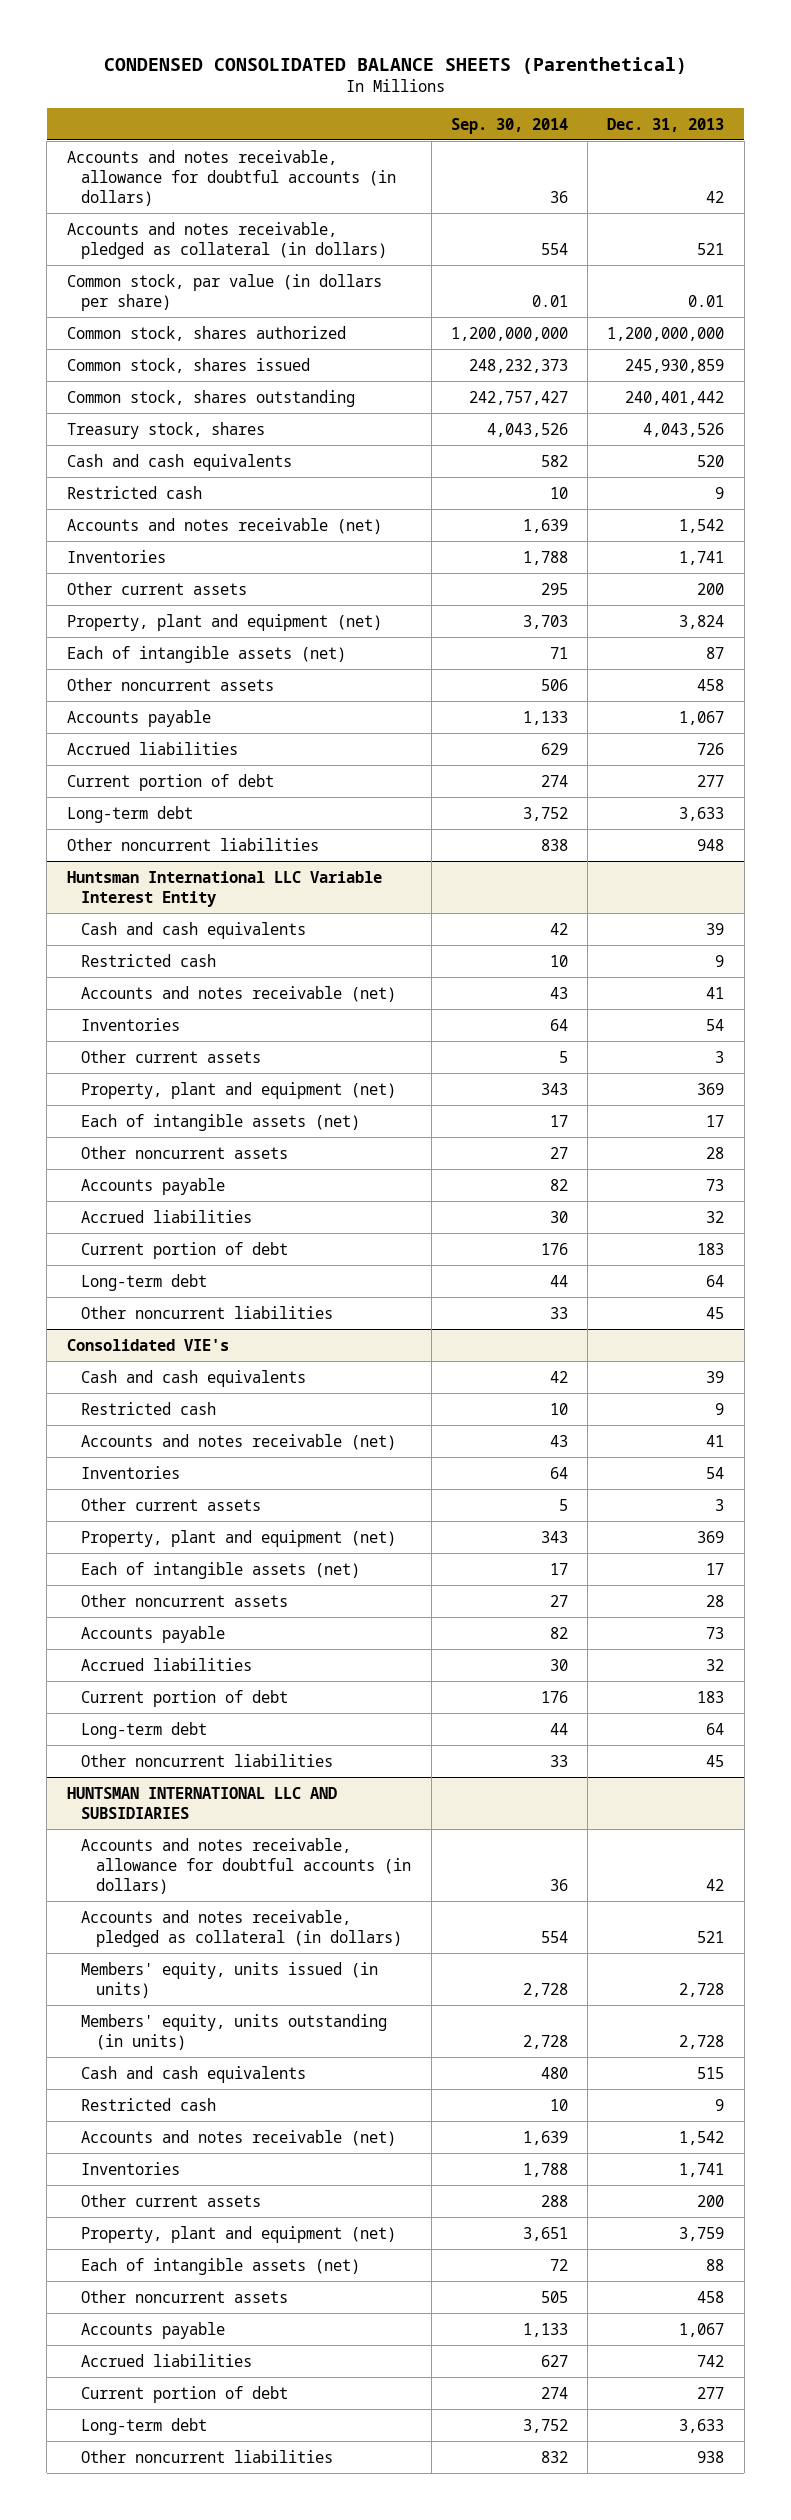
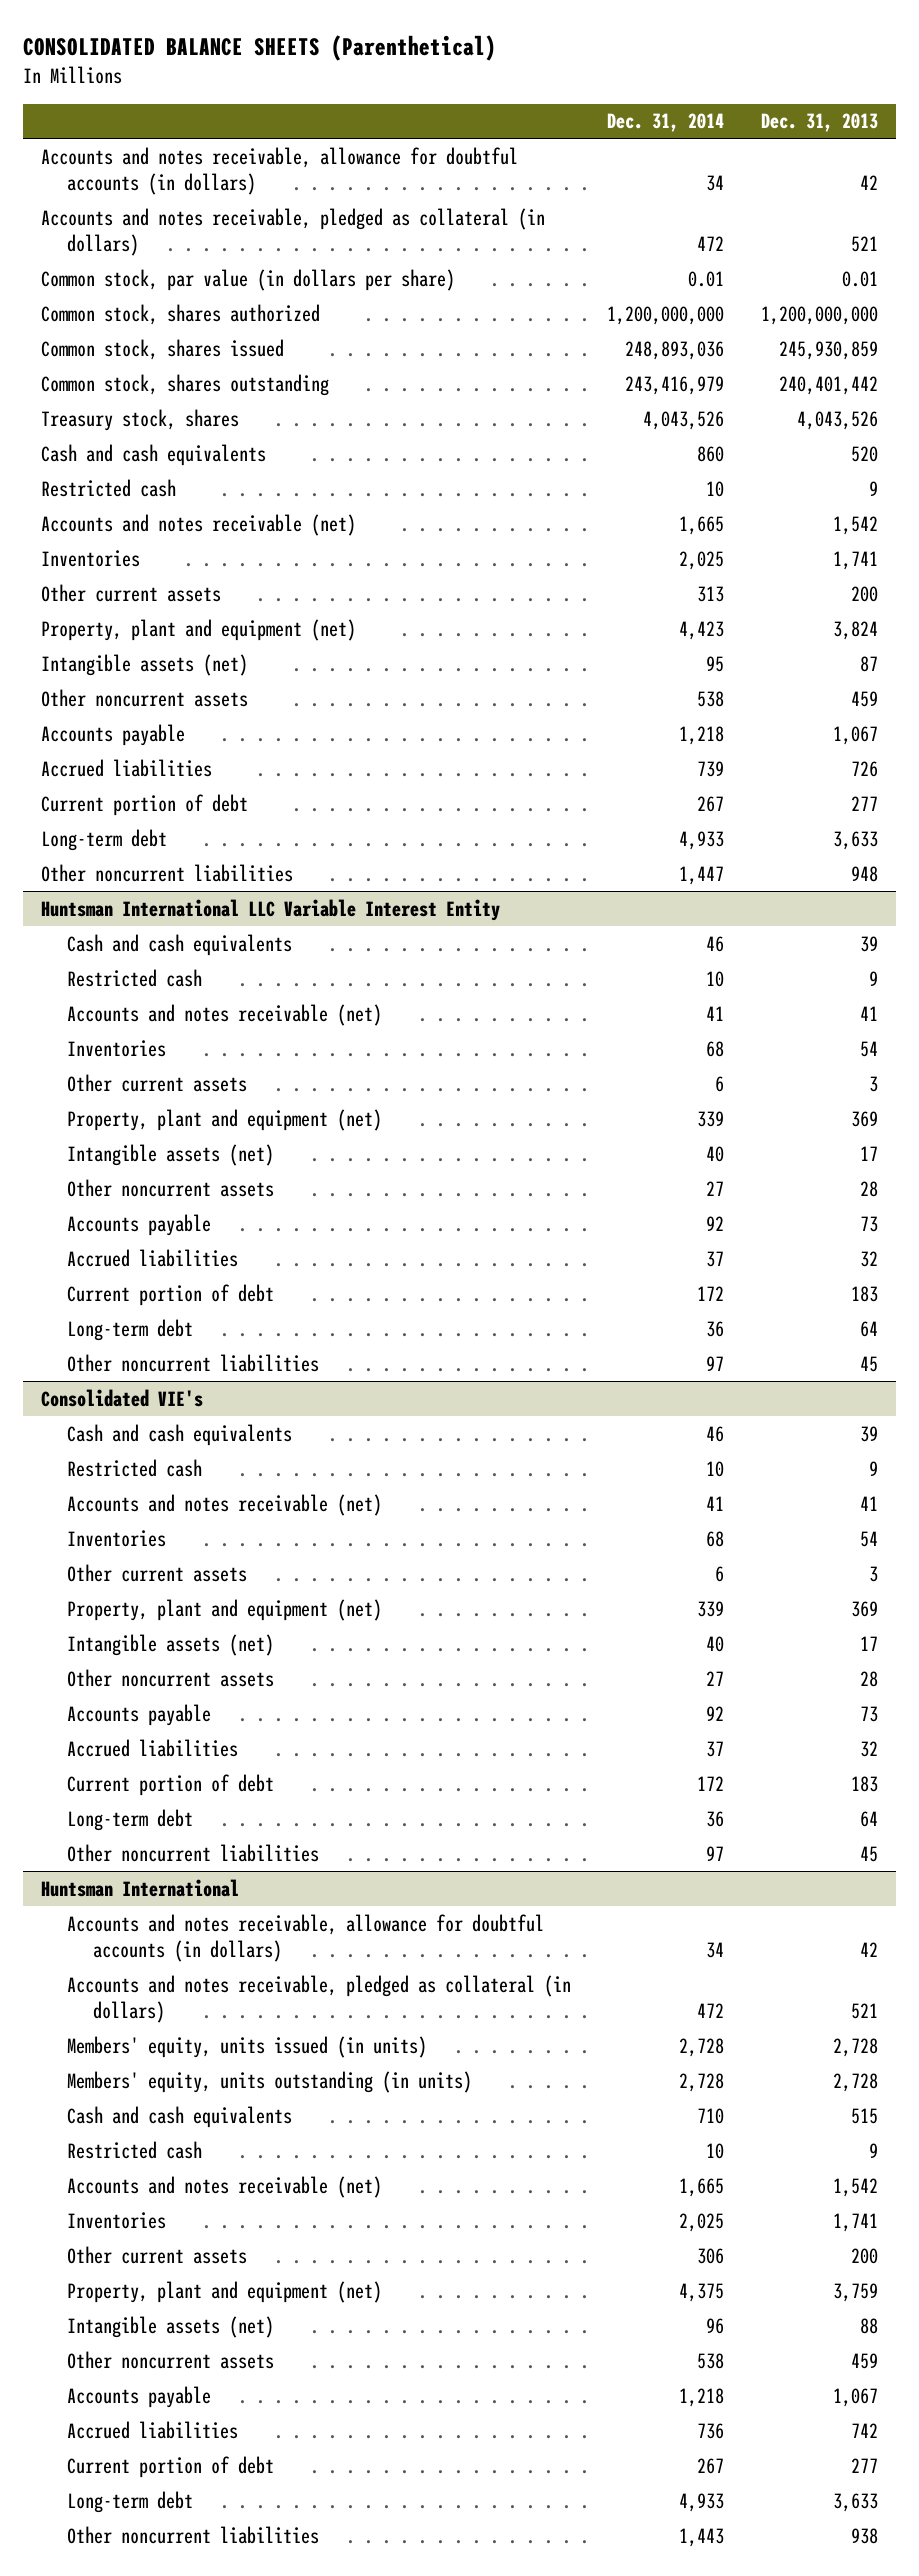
- CONDENSED CONSOLIDATED BALANCE SHEETS (Parenthetical)
+ CONSOLIDATED BALANCE SHEETS (Parenthetical)
- | Sep. 30, 2014 | Dec. 31, 2013
+ | Dec. 31, 2014 | Dec. 31, 2013
- Each of intangible assets (net) | 71 | 87
- Other noncurrent assets | 506 | 458
+ Intangible assets (net) | 95 | 87
+ Other noncurrent assets | 538 | 459
@ Huntsman International LLC Variable Interest Entity
- Each of intangible assets (net) | 17 | 17
+ Intangible assets (net) | 40 | 17
@ Consolidated VIE's
- Each of intangible assets (net) | 17 | 17
+ Intangible assets (net) | 40 | 17
- HUNTSMAN INTERNATIONAL LLC AND SUBSIDIARIES
+ Huntsman International
- Each of intangible assets (net) | 72 | 88
- Other noncurrent assets | 505 | 458
+ Intangible assets (net) | 96 | 88
+ Other noncurrent assets | 538 | 459

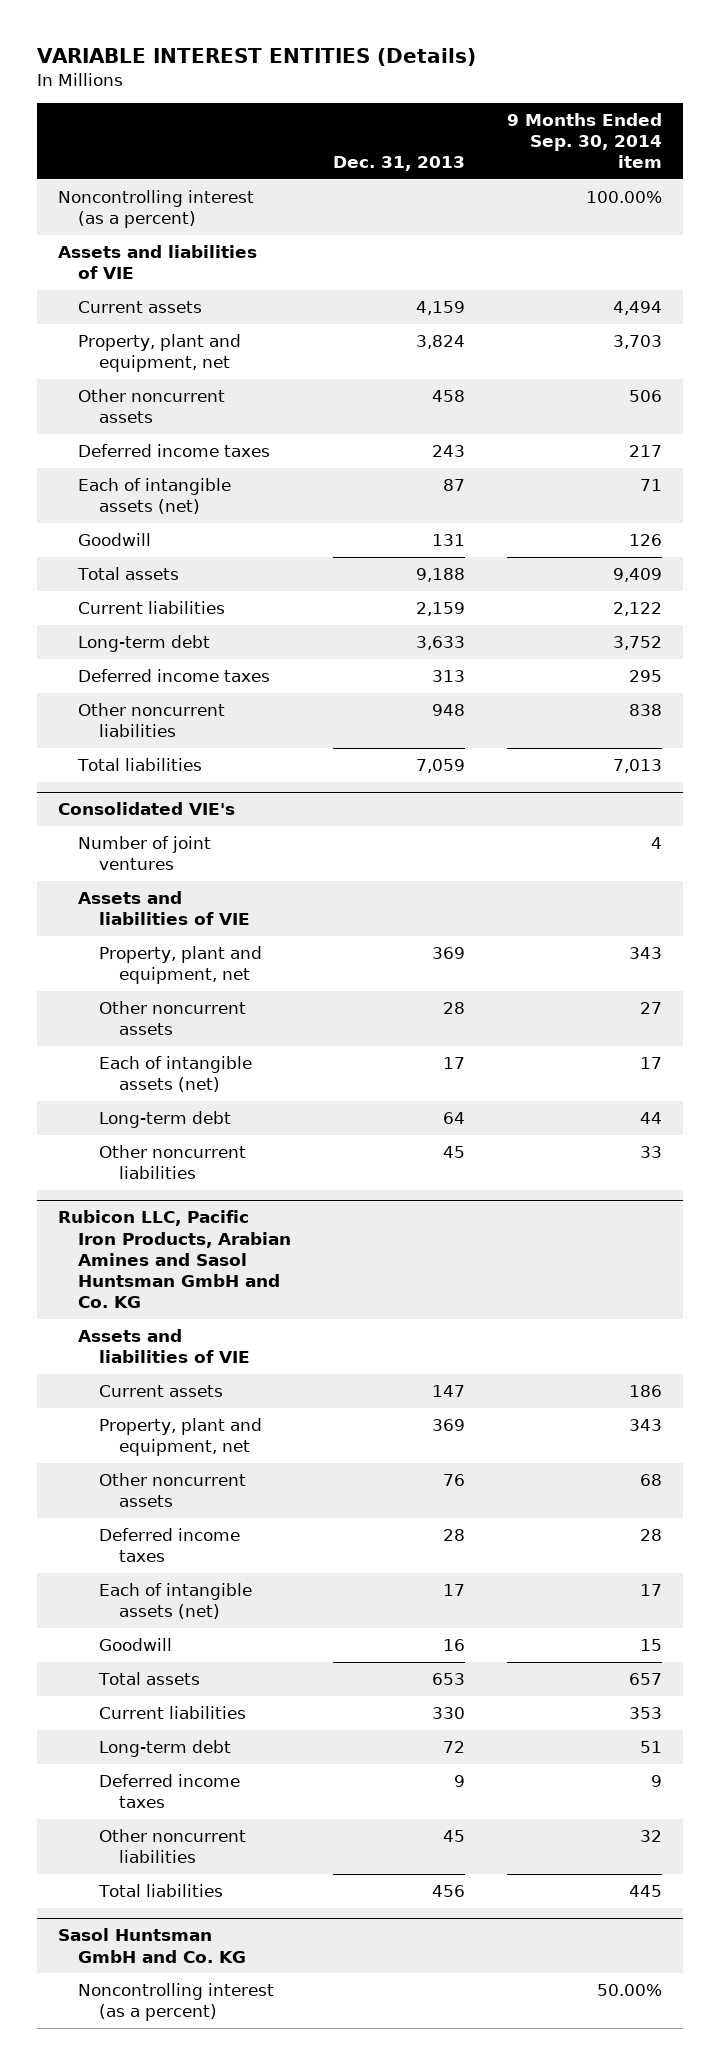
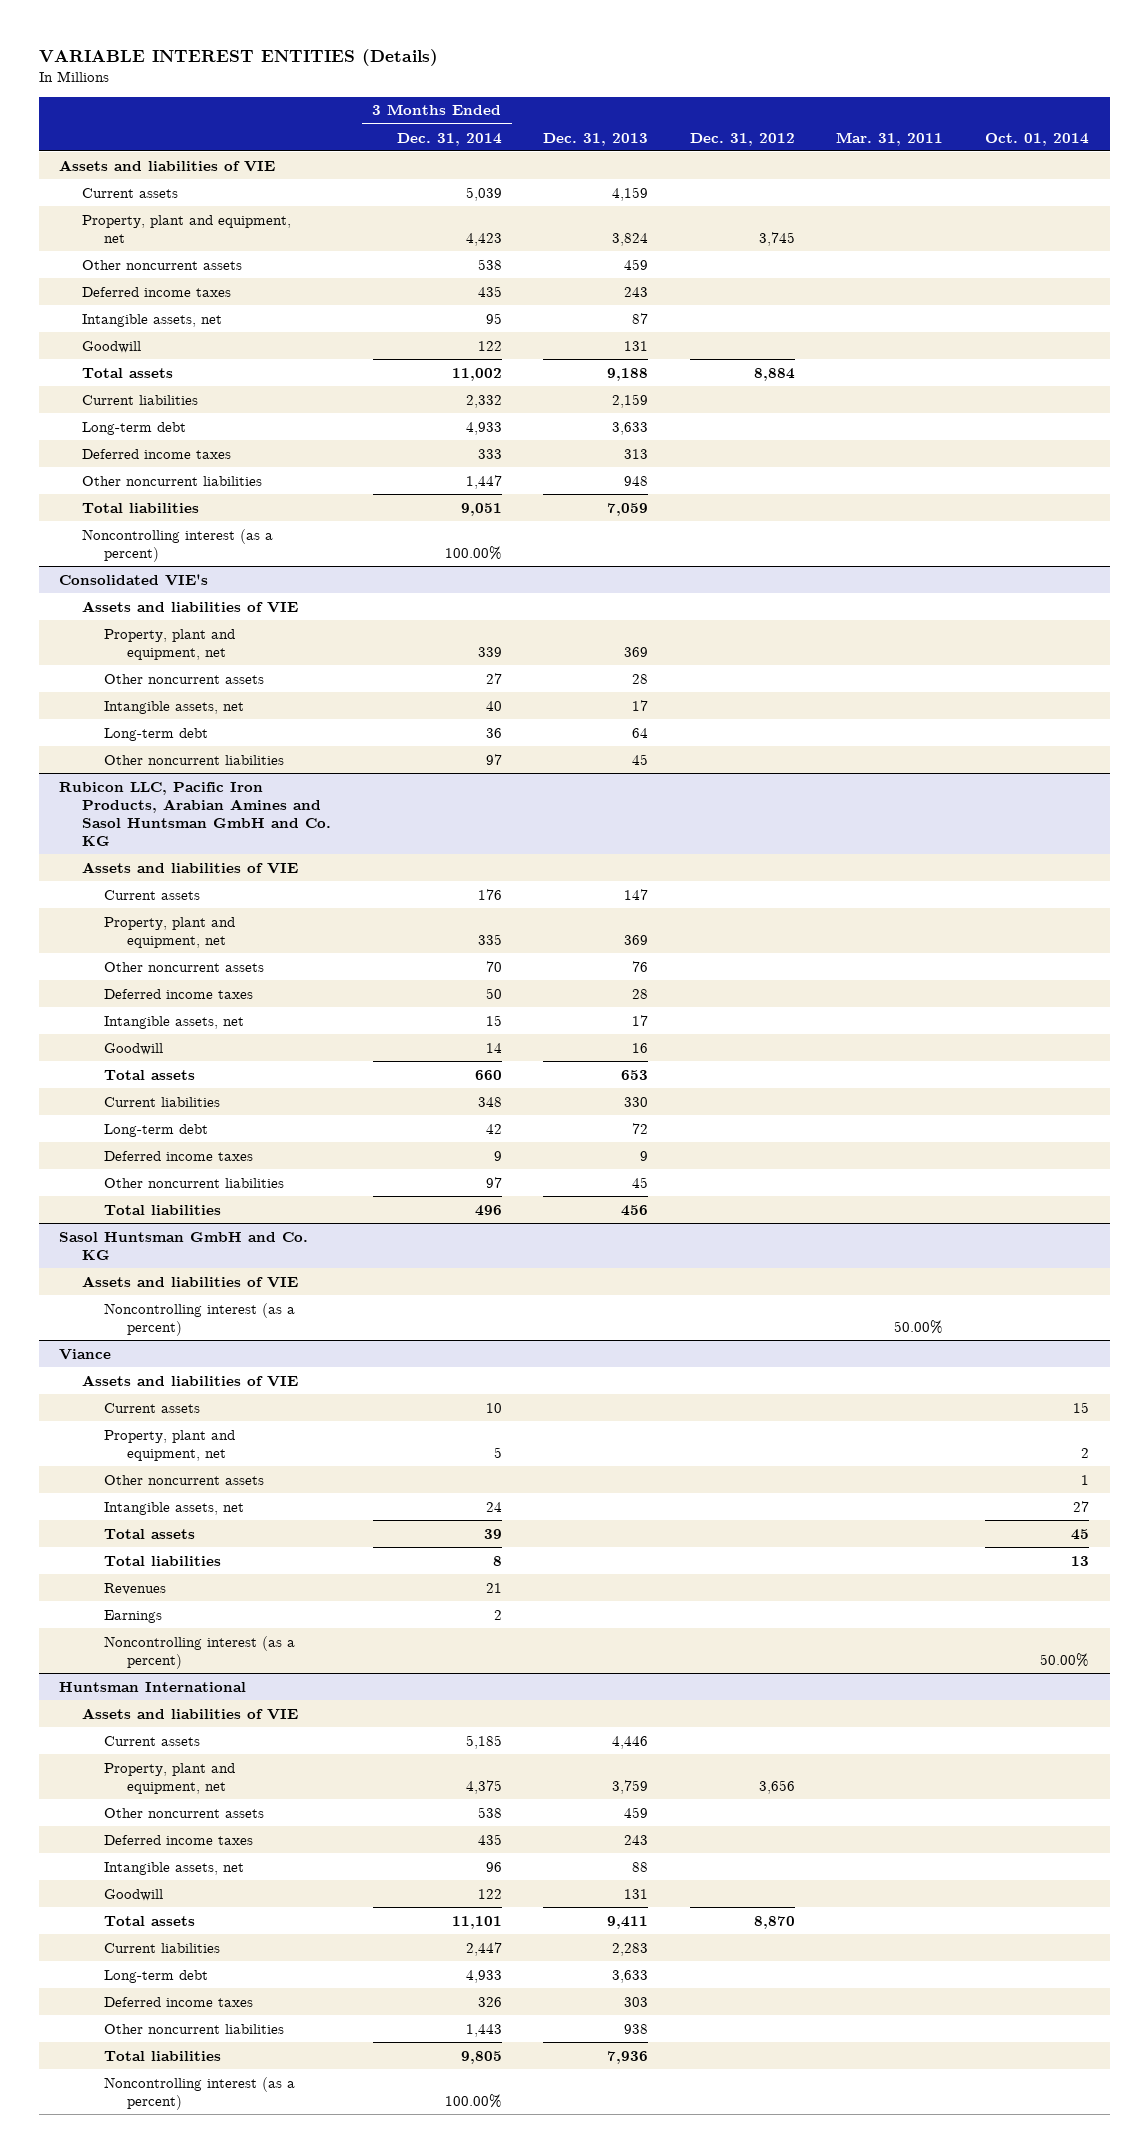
- | Dec. 31, 2013 | 9 Months Ended Sep. 30, 2014 item
+ | 3 Months Ended Dec. 31, 2014 | Dec. 31, 2013 | Dec. 31, 2012 | Mar. 31, 2011 | Oct. 01, 2014
- Other noncurrent assets | 458 | 506
+ Other noncurrent assets | 538 | 459 | | |
- Each of intangible assets (net) | 87 | 71
+ Intangible assets, net | 95 | 87 | | |
moved down: Noncontrolling interest (as a percent) | 100.00% | | | |
@ Consolidated VIE's
- Number of joint ventures | | 4
- Each of intangible assets (net) | 17 | 17
+ Intangible assets, net | 40 | 17 | | |
@ Rubicon LLC, Pacific Iron Products, Arabian Amines and Sasol Huntsman GmbH and Co. KG
- Each of intangible assets (net) | 17 | 17
+ Intangible assets, net | 15 | 17 | | |
@ Sasol Huntsman GmbH and Co. KG
+ Assets and liabilities of VIE
+ Viance
+ Assets and liabilities of VIE
+ Current assets | 10 | | | | 15
+ Property, plant and equipment, net | 5 | | | | 2
+ Other noncurrent assets | | | | | 1
+ Intangible assets, net | 24 | | | | 27
+ Total assets | 39 | | | | 45
+ Total liabilities | 8 | | | | 13
+ Revenues | 21 | | | |
+ Earnings | 2 | | | |
+ Noncontrolling interest (as a percent) | | | | | 50.00%
+ Huntsman International
+ Assets and liabilities of VIE
+ Current assets | 5,185 | 4,446 | | |
+ Property, plant and equipment, net | 4,375 | 3,759 | 3,656 | |
+ Other noncurrent assets | 538 | 459 | | |
+ Deferred income taxes | 435 | 243 | | |
+ Intangible assets, net | 96 | 88 | | |
+ Goodwill | 122 | 131 | | |
+ Total assets | 11,101 | 9,411 | 8,870 | |
+ Current liabilities | 2,447 | 2,283 | | |
+ Long-term debt | 4,933 | 3,633 | | |
+ Deferred income taxes | 326 | 303 | | |
+ Other noncurrent liabilities | 1,443 | 938 | | |
+ Total liabilities | 9,805 | 7,936 | | |
+ Noncontrolling interest (as a percent) | 100.00% | | | |

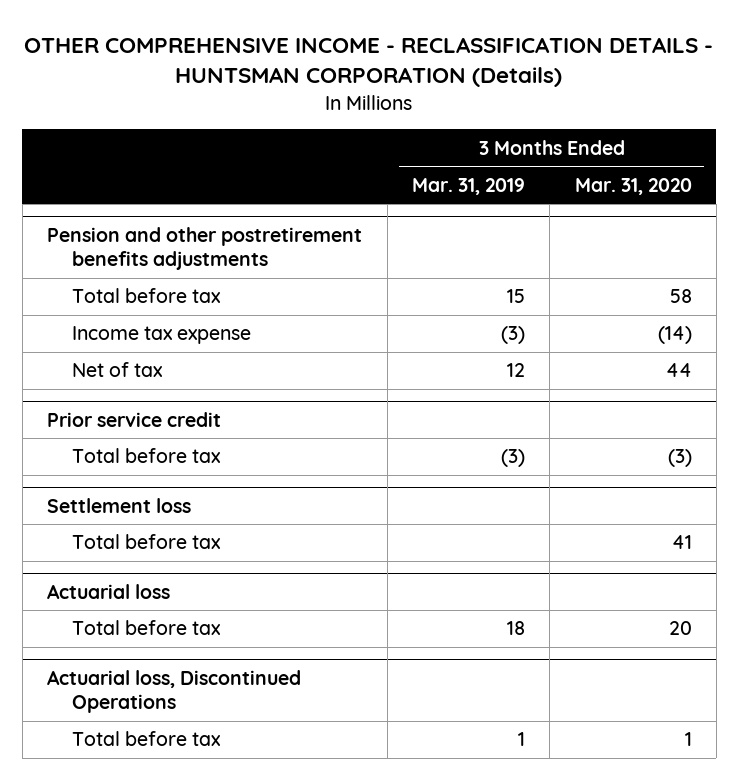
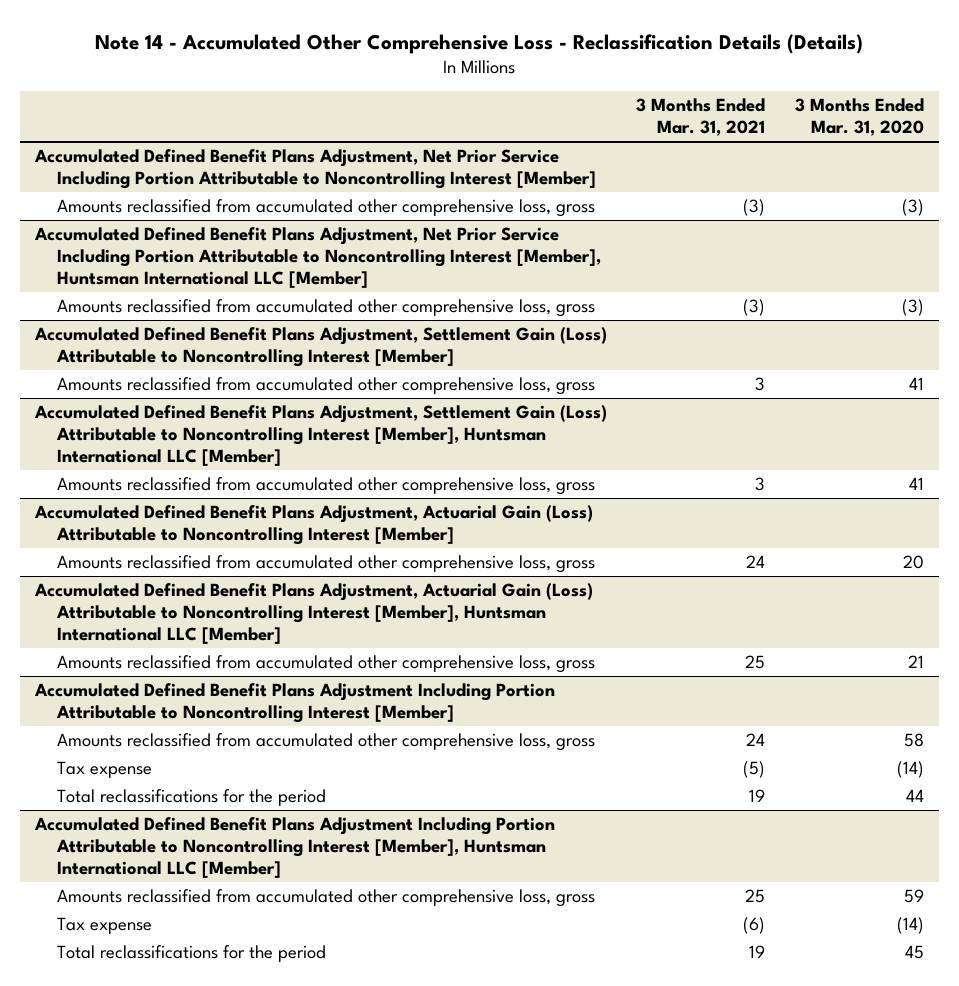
- OTHER COMPREHENSIVE INCOME - RECLASSIFICATION DETAILS - HUNTSMAN CORPORATION (Details)
+ Note 14 - Accumulated Other Comprehensive Loss - Reclassification Details (Details)
- | 3 Months Ended Mar. 31, 2019 | 3 Months Ended Mar. 31, 2020
+ | 3 Months Ended Mar. 31, 2021 | 3 Months Ended Mar. 31, 2020
- Pension and other postretirement benefits adjustments
- Total before tax | 15 | 58
- Income tax expense | (3) | (14)
- Net of tax | 12 | 44
- Prior service credit
- Total before tax | (3) | (3)
- Settlement loss
- Total before tax | | 41
- Actuarial loss
- Total before tax | 18 | 20
- Actuarial loss, Discontinued Operations
- Total before tax | 1 | 1
+ Accumulated Defined Benefit Plans Adjustment, Net Prior Service Including Portion Attributable to Noncontrolling Interest [Member]
+ Amounts reclassified from accumulated other comprehensive loss, gross | (3) | (3)
+ Accumulated Defined Benefit Plans Adjustment, Net Prior Service Including Portion Attributable to Noncontrolling Interest [Member], Huntsman International LLC [Member]
+ Amounts reclassified from accumulated other comprehensive loss, gross | (3) | (3)
+ Accumulated Defined Benefit Plans Adjustment, Settlement Gain (Loss) Attributable to Noncontrolling Interest [Member]
+ Amounts reclassified from accumulated other comprehensive loss, gross | 3 | 41
+ Accumulated Defined Benefit Plans Adjustment, Settlement Gain (Loss) Attributable to Noncontrolling Interest [Member], Huntsman International LLC [Member]
+ Amounts reclassified from accumulated other comprehensive loss, gross | 3 | 41
+ Accumulated Defined Benefit Plans Adjustment, Actuarial Gain (Loss) Attributable to Noncontrolling Interest [Member]
+ Amounts reclassified from accumulated other comprehensive loss, gross | 24 | 20
+ Accumulated Defined Benefit Plans Adjustment, Actuarial Gain (Loss) Attributable to Noncontrolling Interest [Member], Huntsman International LLC [Member]
+ Amounts reclassified from accumulated other comprehensive loss, gross | 25 | 21
+ Accumulated Defined Benefit Plans Adjustment Including Portion Attributable to Noncontrolling Interest [Member]
+ Amounts reclassified from accumulated other comprehensive loss, gross | 24 | 58
+ Tax expense | (5) | (14)
+ Total reclassifications for the period | 19 | 44
+ Accumulated Defined Benefit Plans Adjustment Including Portion Attributable to Noncontrolling Interest [Member], Huntsman International LLC [Member]
+ Amounts reclassified from accumulated other comprehensive loss, gross | 25 | 59
+ Tax expense | (6) | (14)
+ Total reclassifications for the period | 19 | 45

